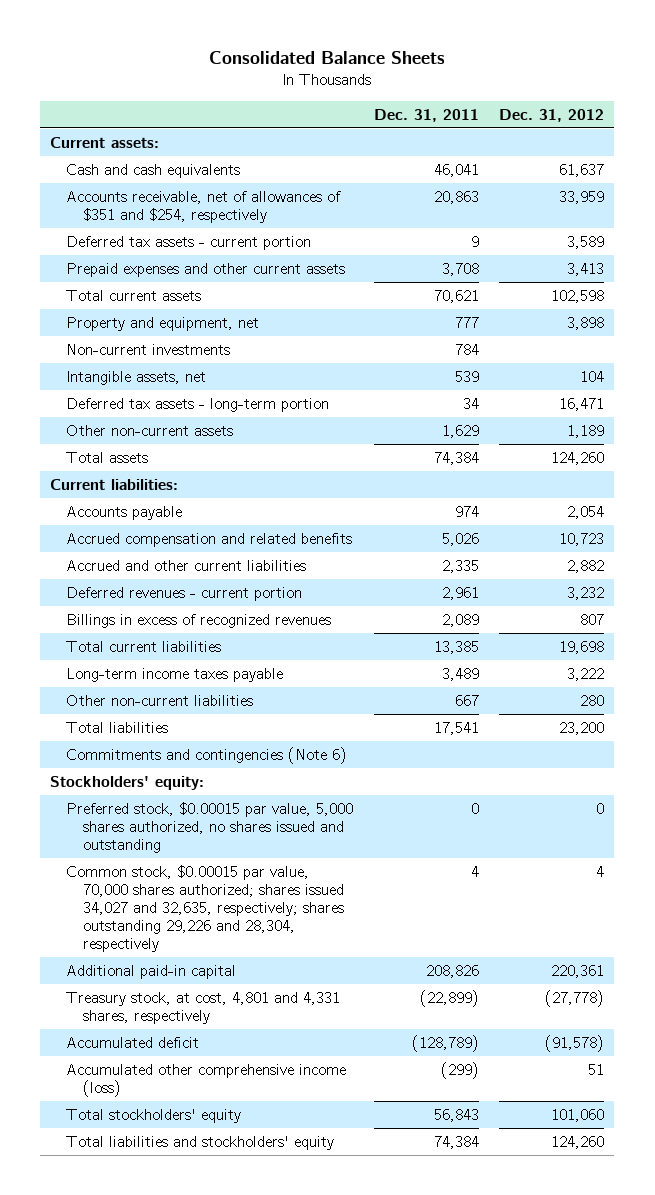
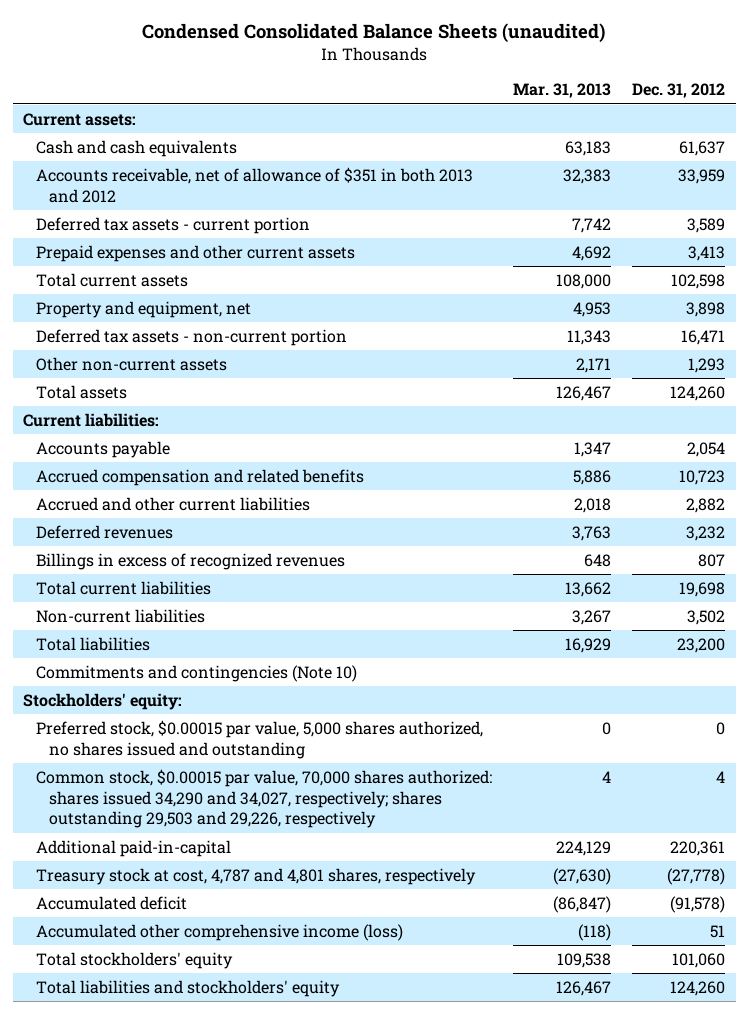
- Consolidated Balance Sheets
+ Condensed Consolidated Balance Sheets (unaudited)
- | Dec. 31, 2011 | Dec. 31, 2012
+ | Mar. 31, 2013 | Dec. 31, 2012
- Accounts receivable, net of allowances of $351 and $254, respectively | 20,863 | 33,959
+ Accounts receivable, net of allowance of $351 in both 2013 and 2012 | 32,383 | 33,959
- Non-current investments | 784 |
- Intangible assets, net | 539 | 104
- Deferred tax assets - long-term portion | 34 | 16,471
- Other non-current assets | 1,629 | 1,189
+ Deferred tax assets - non-current portion | 11,343 | 16,471
+ Other non-current assets | 2,171 | 1,293
- Deferred revenues - current portion | 2,961 | 3,232
+ Deferred revenues | 3,763 | 3,232
- Long-term income taxes payable | 3,489 | 3,222
- Other non-current liabilities | 667 | 280
+ Non-current liabilities | 3,267 | 3,502
- Commitments and contingencies (Note 6)
+ Commitments and contingencies (Note 10)
- Common stock, $0.00015 par value, 70,000 shares authorized; shares issued 34,027 and 32,635, respectively; shares outstanding 29,226 and 28,304, respectively | 4 | 4
- Additional paid-in capital | 208,826 | 220,361
- Treasury stock, at cost, 4,801 and 4,331 shares, respectively | (22,899) | (27,778)
+ Common stock, $0.00015 par value, 70,000 shares authorized: shares issued 34,290 and 34,027, respectively; shares outstanding 29,503 and 29,226, respectively | 4 | 4
+ Additional paid-in-capital | 224,129 | 220,361
+ Treasury stock at cost, 4,787 and 4,801 shares, respectively | (27,630) | (27,778)

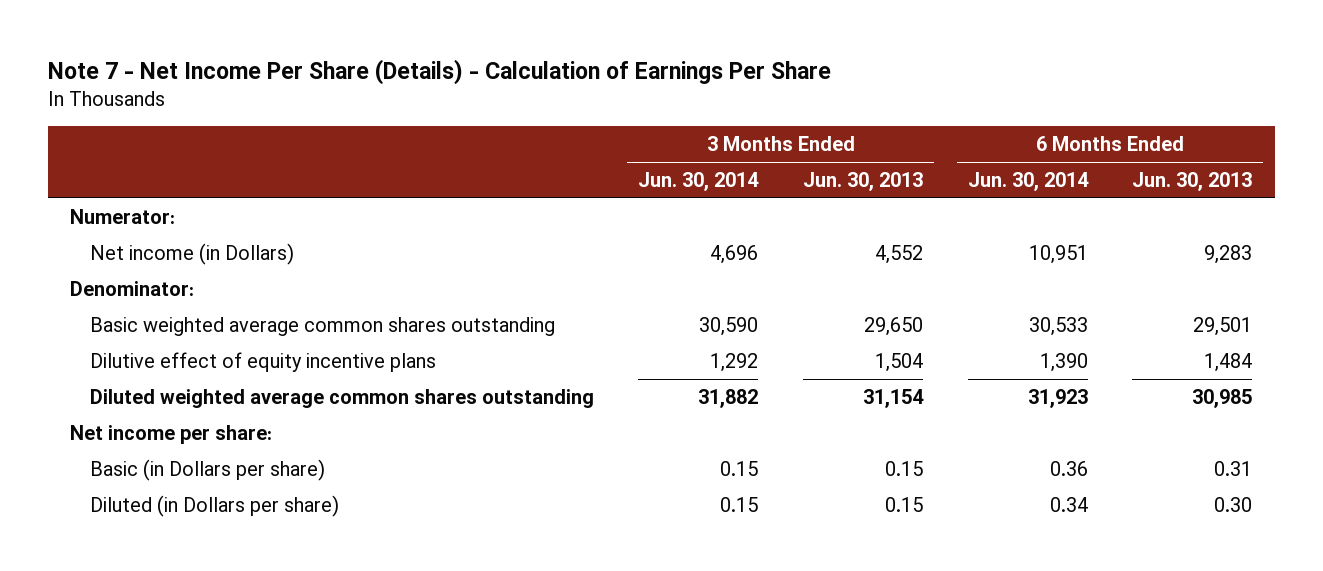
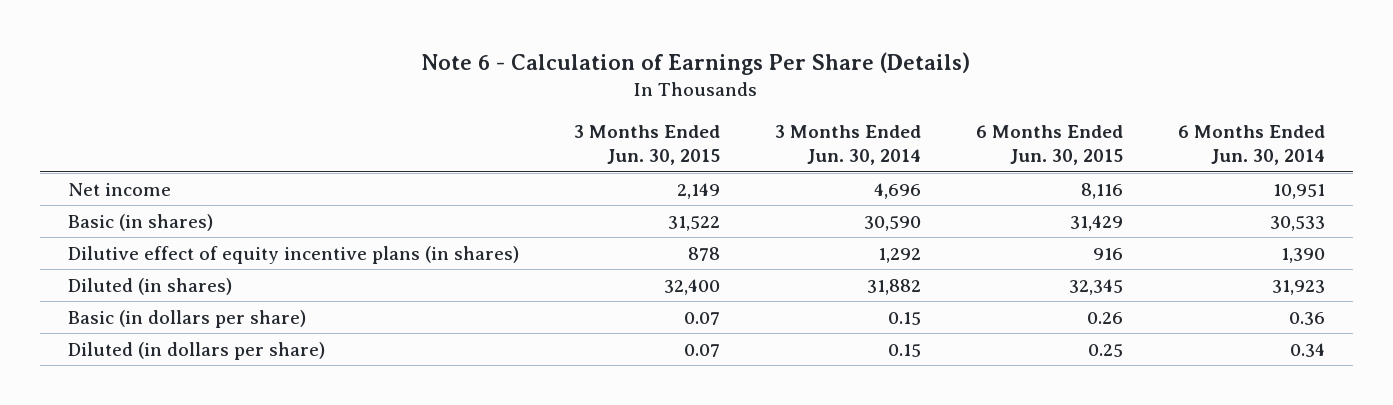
- Note 7 - Net Income Per Share (Details) - Calculation of Earnings Per Share
+ Note 6 - Calculation of Earnings Per Share (Details)
- | 3 Months Ended Jun. 30, 2014 | 3 Months Ended Jun. 30, 2013 | 6 Months Ended Jun. 30, 2014 | 6 Months Ended Jun. 30, 2013
+ | 3 Months Ended Jun. 30, 2015 | 3 Months Ended Jun. 30, 2014 | 6 Months Ended Jun. 30, 2015 | 6 Months Ended Jun. 30, 2014
- Numerator:
- Net income (in Dollars) | 4,696 | 4,552 | 10,951 | 9,283
- Denominator:
- Basic weighted average common shares outstanding | 30,590 | 29,650 | 30,533 | 29,501
- Dilutive effect of equity incentive plans | 1,292 | 1,504 | 1,390 | 1,484
- Diluted weighted average common shares outstanding | 31,882 | 31,154 | 31,923 | 30,985
- Net income per share:
- Basic (in Dollars per share) | 0.15 | 0.15 | 0.36 | 0.31
- Diluted (in Dollars per share) | 0.15 | 0.15 | 0.34 | 0.30
+ Net income | 2,149 | 4,696 | 8,116 | 10,951
+ Basic (in shares) | 31,522 | 30,590 | 31,429 | 30,533
+ Dilutive effect of equity incentive plans (in shares) | 878 | 1,292 | 916 | 1,390
+ Diluted (in shares) | 32,400 | 31,882 | 32,345 | 31,923
+ Basic (in dollars per share) | 0.07 | 0.15 | 0.26 | 0.36
+ Diluted (in dollars per share) | 0.07 | 0.15 | 0.25 | 0.34

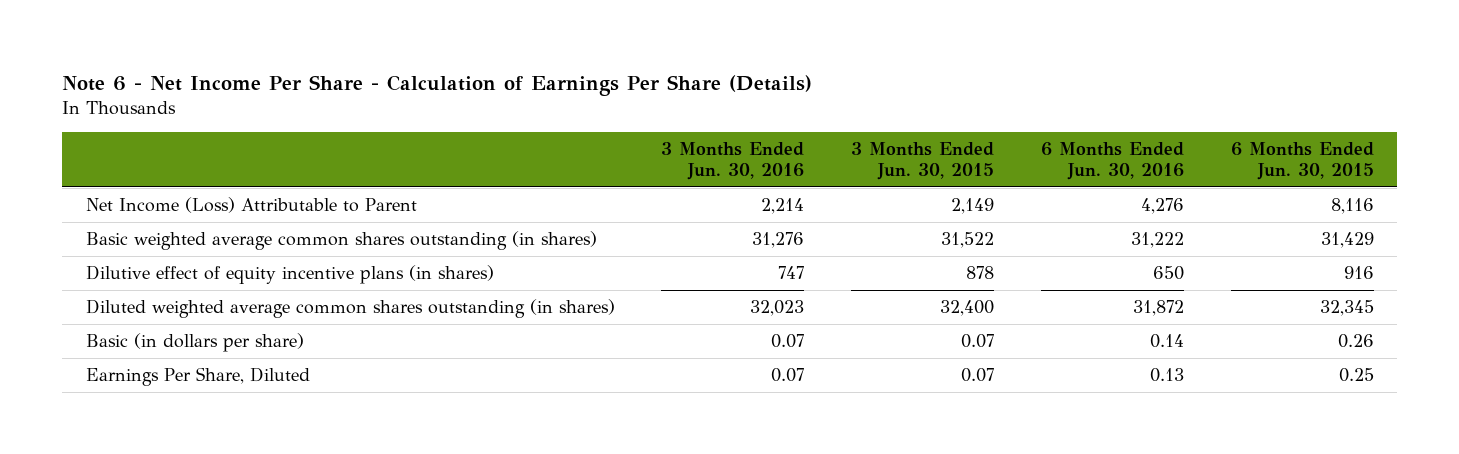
- Note 6 - Calculation of Earnings Per Share (Details)
+ Note 6 - Net Income Per Share - Calculation of Earnings Per Share (Details)
- | 3 Months Ended Jun. 30, 2015 | 3 Months Ended Jun. 30, 2014 | 6 Months Ended Jun. 30, 2015 | 6 Months Ended Jun. 30, 2014
+ | 3 Months Ended Jun. 30, 2016 | 3 Months Ended Jun. 30, 2015 | 6 Months Ended Jun. 30, 2016 | 6 Months Ended Jun. 30, 2015
- Net income | 2,149 | 4,696 | 8,116 | 10,951
- Basic (in shares) | 31,522 | 30,590 | 31,429 | 30,533
+ Net Income (Loss) Attributable to Parent | 2,214 | 2,149 | 4,276 | 8,116
+ Basic weighted average common shares outstanding (in shares) | 31,276 | 31,522 | 31,222 | 31,429
- Diluted (in shares) | 32,400 | 31,882 | 32,345 | 31,923
+ Diluted weighted average common shares outstanding (in shares) | 32,023 | 32,400 | 31,872 | 32,345
- Diluted (in dollars per share) | 0.07 | 0.15 | 0.25 | 0.34
+ Earnings Per Share, Diluted | 0.07 | 0.07 | 0.13 | 0.25

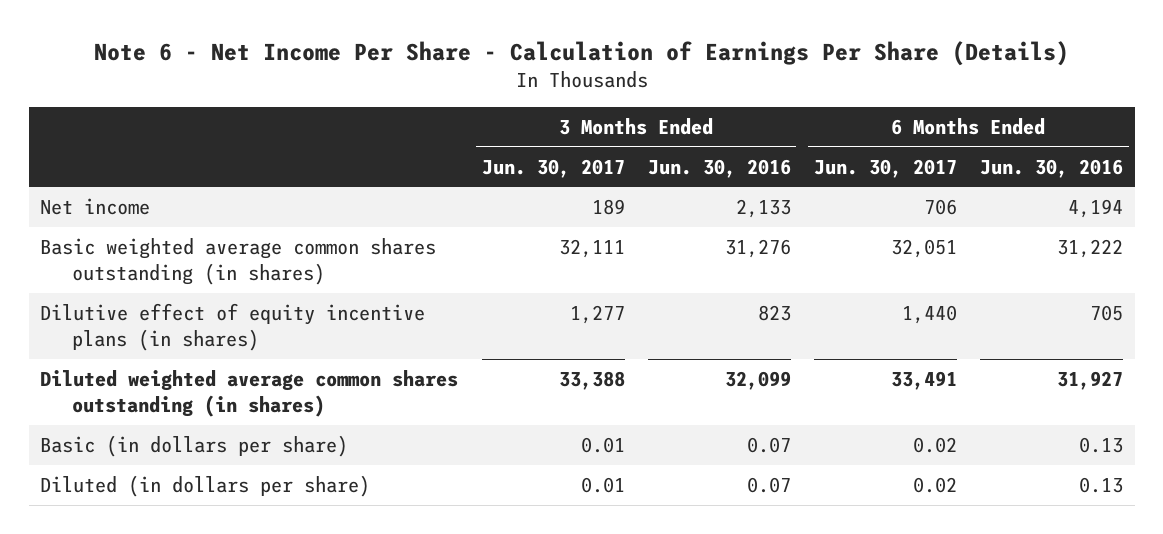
- | 3 Months Ended Jun. 30, 2016 | 3 Months Ended Jun. 30, 2015 | 6 Months Ended Jun. 30, 2016 | 6 Months Ended Jun. 30, 2015
+ | 3 Months Ended Jun. 30, 2017 | 3 Months Ended Jun. 30, 2016 | 6 Months Ended Jun. 30, 2017 | 6 Months Ended Jun. 30, 2016
- Net Income (Loss) Attributable to Parent | 2,214 | 2,149 | 4,276 | 8,116
+ Net income | 189 | 2,133 | 706 | 4,194
- Dilutive effect of equity incentive plans (in shares) | 747 | 878 | 650 | 916
- Diluted weighted average common shares outstanding (in shares) | 32,023 | 32,400 | 31,872 | 32,345
- Basic (in dollars per share) | 0.07 | 0.07 | 0.14 | 0.26
- Earnings Per Share, Diluted | 0.07 | 0.07 | 0.13 | 0.25
+ Dilutive effect of equity incentive plans (in shares) | 1,277 | 823 | 1,440 | 705
+ Diluted weighted average common shares outstanding (in shares) | 33,388 | 32,099 | 33,491 | 31,927
+ Basic (in dollars per share) | 0.01 | 0.07 | 0.02 | 0.13
+ Diluted (in dollars per share) | 0.01 | 0.07 | 0.02 | 0.13

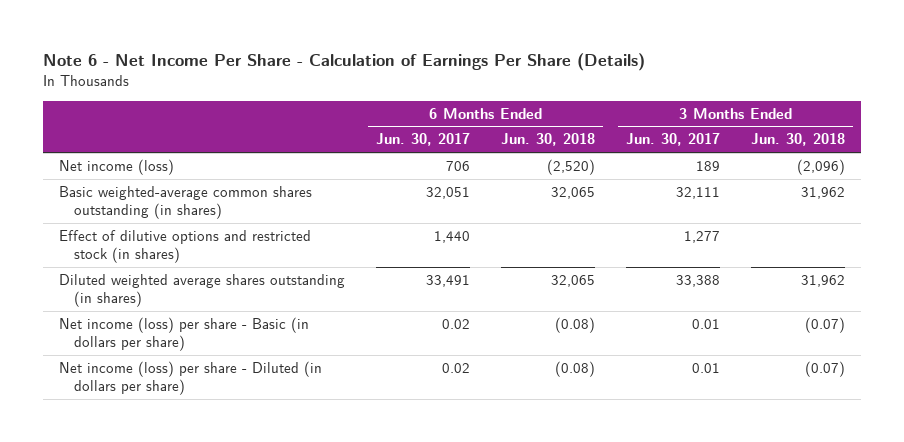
- | 3 Months Ended Jun. 30, 2017 | 3 Months Ended Jun. 30, 2016 | 6 Months Ended Jun. 30, 2017 | 6 Months Ended Jun. 30, 2016
+ | 6 Months Ended Jun. 30, 2017 | 6 Months Ended Jun. 30, 2018 | 3 Months Ended Jun. 30, 2017 | 3 Months Ended Jun. 30, 2018
- Net income | 189 | 2,133 | 706 | 4,194
- Basic weighted average common shares outstanding (in shares) | 32,111 | 31,276 | 32,051 | 31,222
- Dilutive effect of equity incentive plans (in shares) | 1,277 | 823 | 1,440 | 705
- Diluted weighted average common shares outstanding (in shares) | 33,388 | 32,099 | 33,491 | 31,927
- Basic (in dollars per share) | 0.01 | 0.07 | 0.02 | 0.13
- Diluted (in dollars per share) | 0.01 | 0.07 | 0.02 | 0.13
+ Net income (loss) | 706 | (2,520) | 189 | (2,096)
+ Basic weighted-average common shares outstanding (in shares) | 32,051 | 32,065 | 32,111 | 31,962
+ Effect of dilutive options and restricted stock (in shares) | 1,440 | | 1,277 |
+ Diluted weighted average shares outstanding (in shares) | 33,491 | 32,065 | 33,388 | 31,962
+ Net income (loss) per share - Basic (in dollars per share) | 0.02 | (0.08) | 0.01 | (0.07)
+ Net income (loss) per share - Diluted (in dollars per share) | 0.02 | (0.08) | 0.01 | (0.07)

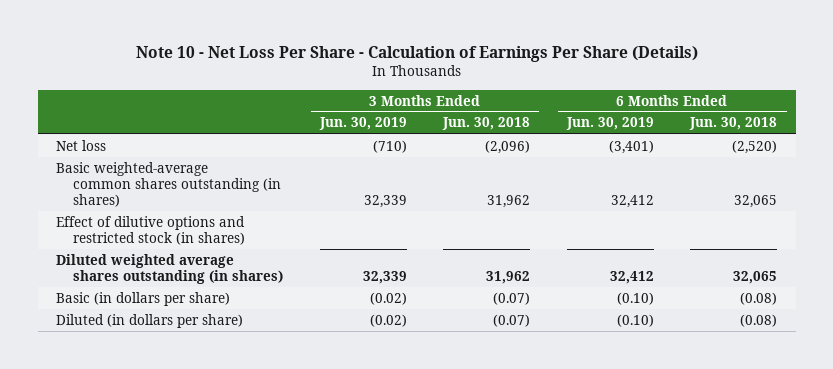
- Note 6 - Net Income Per Share - Calculation of Earnings Per Share (Details)
+ Note 10 - Net Loss Per Share - Calculation of Earnings Per Share (Details)
- | 6 Months Ended Jun. 30, 2017 | 6 Months Ended Jun. 30, 2018 | 3 Months Ended Jun. 30, 2017 | 3 Months Ended Jun. 30, 2018
+ | 3 Months Ended Jun. 30, 2019 | 3 Months Ended Jun. 30, 2018 | 6 Months Ended Jun. 30, 2019 | 6 Months Ended Jun. 30, 2018
- Net income (loss) | 706 | (2,520) | 189 | (2,096)
+ Net loss | (710) | (2,096) | (3,401) | (2,520)
- Net income (loss) per share - Basic (in dollars per share) | 0.02 | (0.08) | 0.01 | (0.07)
- Net income (loss) per share - Diluted (in dollars per share) | 0.02 | (0.08) | 0.01 | (0.07)
+ Basic (in dollars per share) | (0.02) | (0.07) | (0.10) | (0.08)
+ Diluted (in dollars per share) | (0.02) | (0.07) | (0.10) | (0.08)

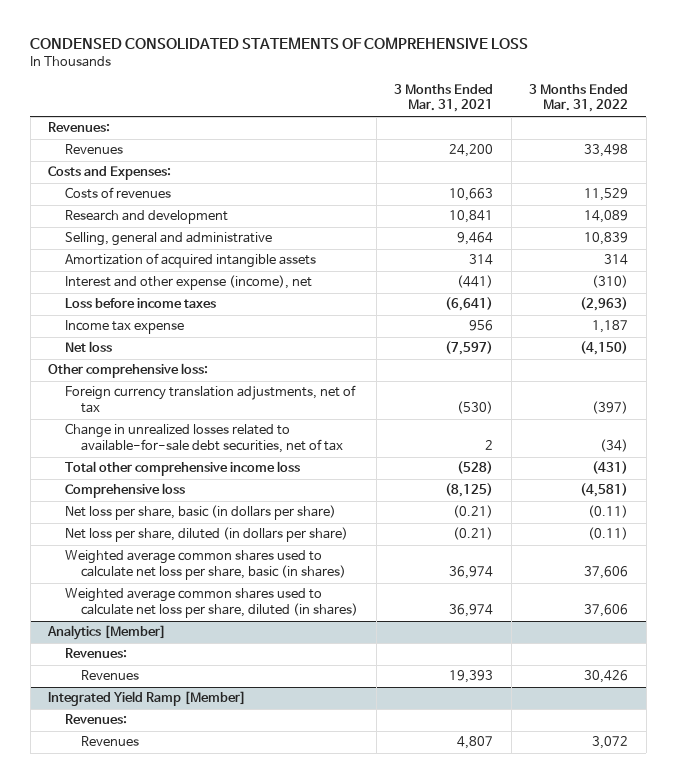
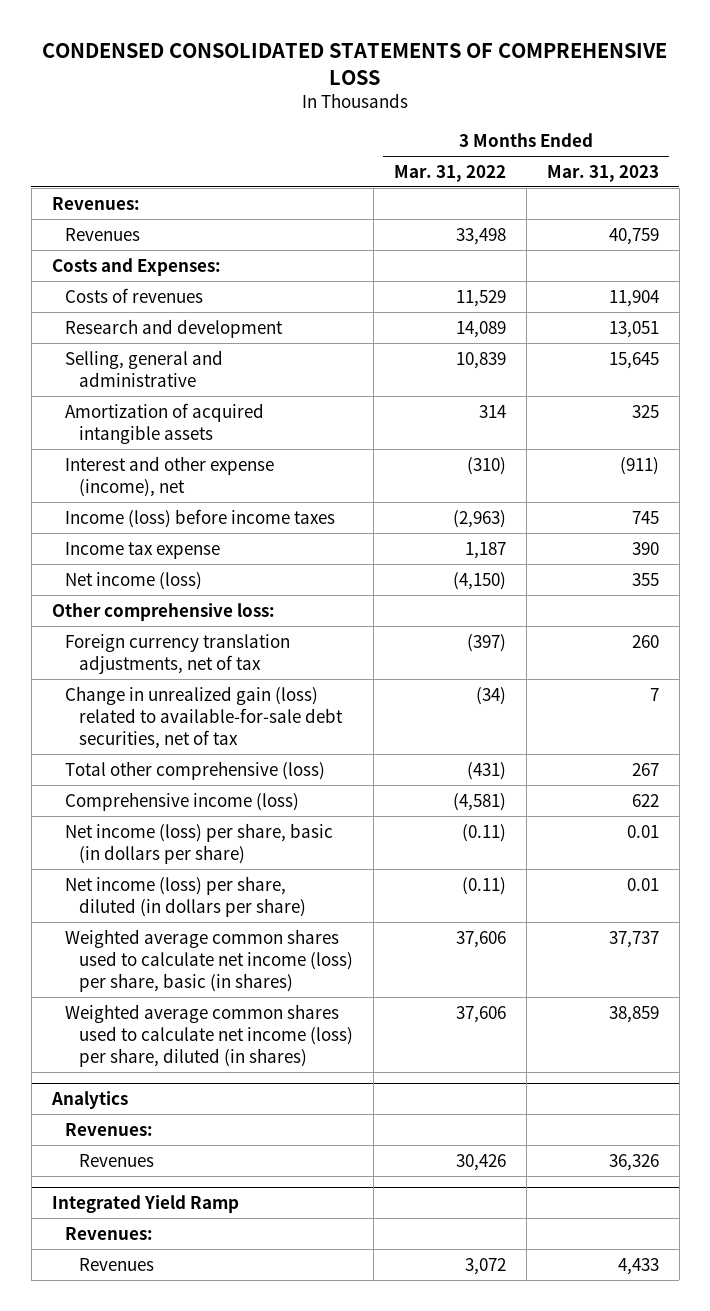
- | 3 Months Ended Mar. 31, 2021 | 3 Months Ended Mar. 31, 2022
+ | 3 Months Ended Mar. 31, 2022 | 3 Months Ended Mar. 31, 2023
- Loss before income taxes | (6,641) | (2,963)
+ Income (loss) before income taxes | (2,963) | 745
- Net loss | (7,597) | (4,150)
+ Net income (loss) | (4,150) | 355
- Change in unrealized losses related to available-for-sale debt securities, net of tax | 2 | (34)
- Total other comprehensive income loss | (528) | (431)
- Comprehensive loss | (8,125) | (4,581)
- Net loss per share, basic (in dollars per share) | (0.21) | (0.11)
- Net loss per share, diluted (in dollars per share) | (0.21) | (0.11)
- Weighted average common shares used to calculate net loss per share, basic (in shares) | 36,974 | 37,606
- Weighted average common shares used to calculate net loss per share, diluted (in shares) | 36,974 | 37,606
- Analytics [Member]
+ Change in unrealized gain (loss) related to available-for-sale debt securities, net of tax | (34) | 7
+ Total other comprehensive (loss) | (431) | 267
+ Comprehensive income (loss) | (4,581) | 622
+ Net income (loss) per share, basic (in dollars per share) | (0.11) | 0.01
+ Net income (loss) per share, diluted (in dollars per share) | (0.11) | 0.01
+ Weighted average common shares used to calculate net income (loss) per share, basic (in shares) | 37,606 | 37,737
+ Weighted average common shares used to calculate net income (loss) per share, diluted (in shares) | 37,606 | 38,859
+ Analytics
- Integrated Yield Ramp [Member]
+ Integrated Yield Ramp

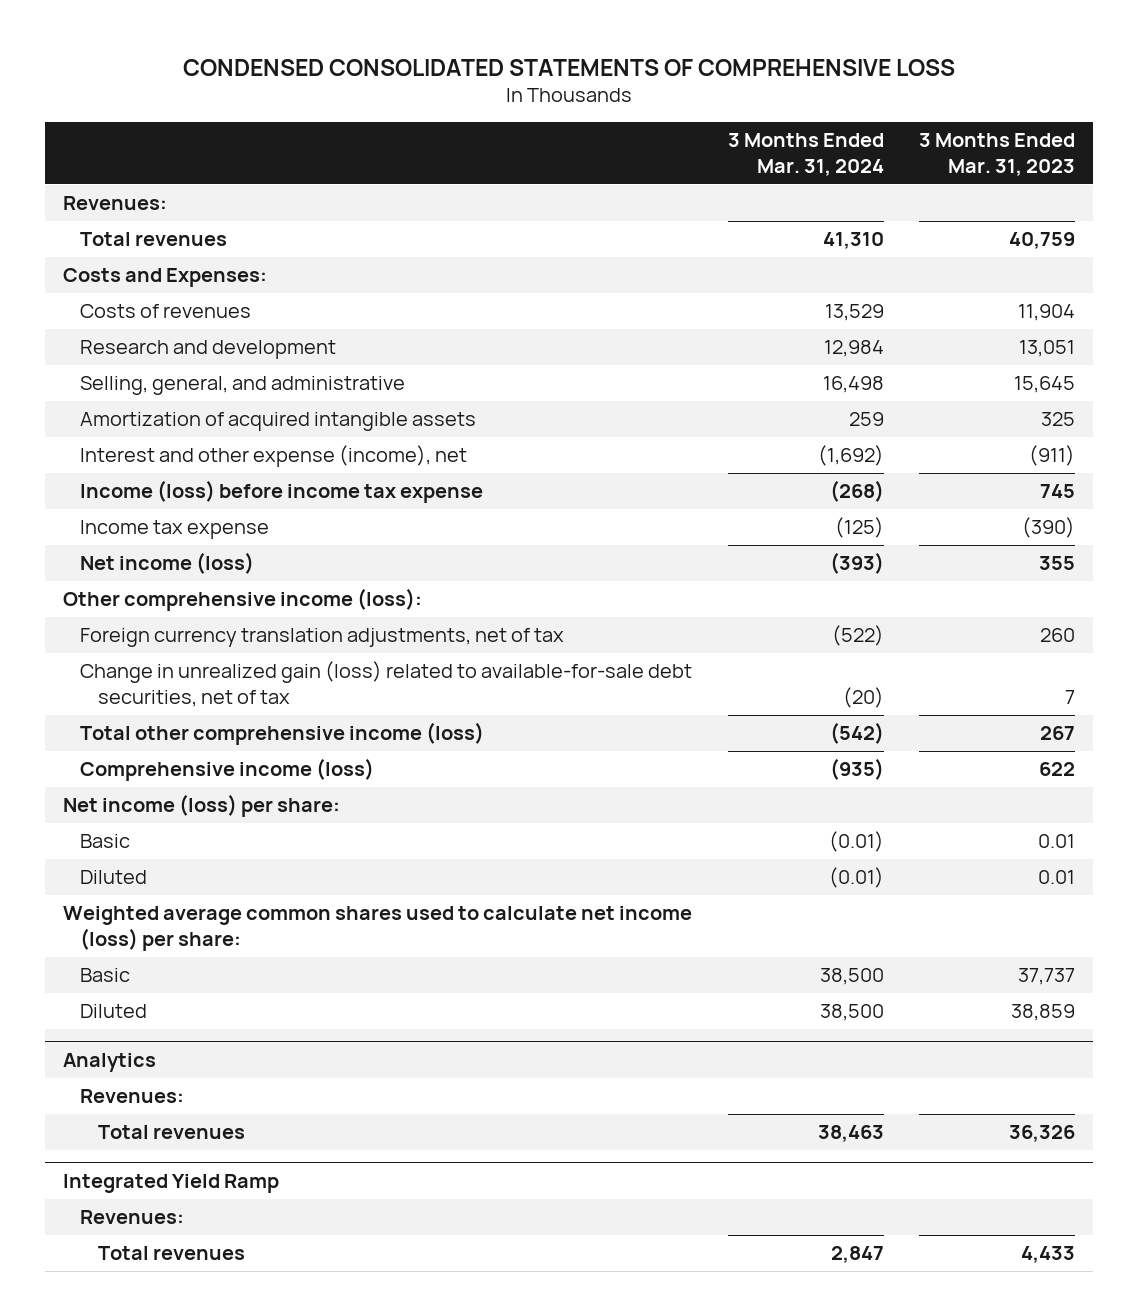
- | 3 Months Ended Mar. 31, 2022 | 3 Months Ended Mar. 31, 2023
+ | 3 Months Ended Mar. 31, 2024 | 3 Months Ended Mar. 31, 2023
- Revenues | 33,498 | 40,759
+ Total revenues | 41,310 | 40,759
- Selling, general and administrative | 10,839 | 15,645
+ Selling, general, and administrative | 16,498 | 15,645
- Income (loss) before income taxes | (2,963) | 745
- Income tax expense | 1,187 | 390
+ Income (loss) before income tax expense | (268) | 745
+ Income tax expense | (125) | (390)
- Other comprehensive loss:
+ Other comprehensive income (loss):
- Total other comprehensive (loss) | (431) | 267
+ Total other comprehensive income (loss) | (542) | 267
- Net income (loss) per share, basic (in dollars per share) | (0.11) | 0.01
- Net income (loss) per share, diluted (in dollars per share) | (0.11) | 0.01
- Weighted average common shares used to calculate net income (loss) per share, basic (in shares) | 37,606 | 37,737
- Weighted average common shares used to calculate net income (loss) per share, diluted (in shares) | 37,606 | 38,859
+ Net income (loss) per share:
+ Basic | (0.01) | 0.01
+ Diluted | (0.01) | 0.01
+ Weighted average common shares used to calculate net income (loss) per share:
+ Basic | 38,500 | 37,737
+ Diluted | 38,500 | 38,859
@ Analytics
- Revenues | 30,426 | 36,326
+ Total revenues | 38,463 | 36,326
@ Integrated Yield Ramp
- Revenues | 3,072 | 4,433
+ Total revenues | 2,847 | 4,433

